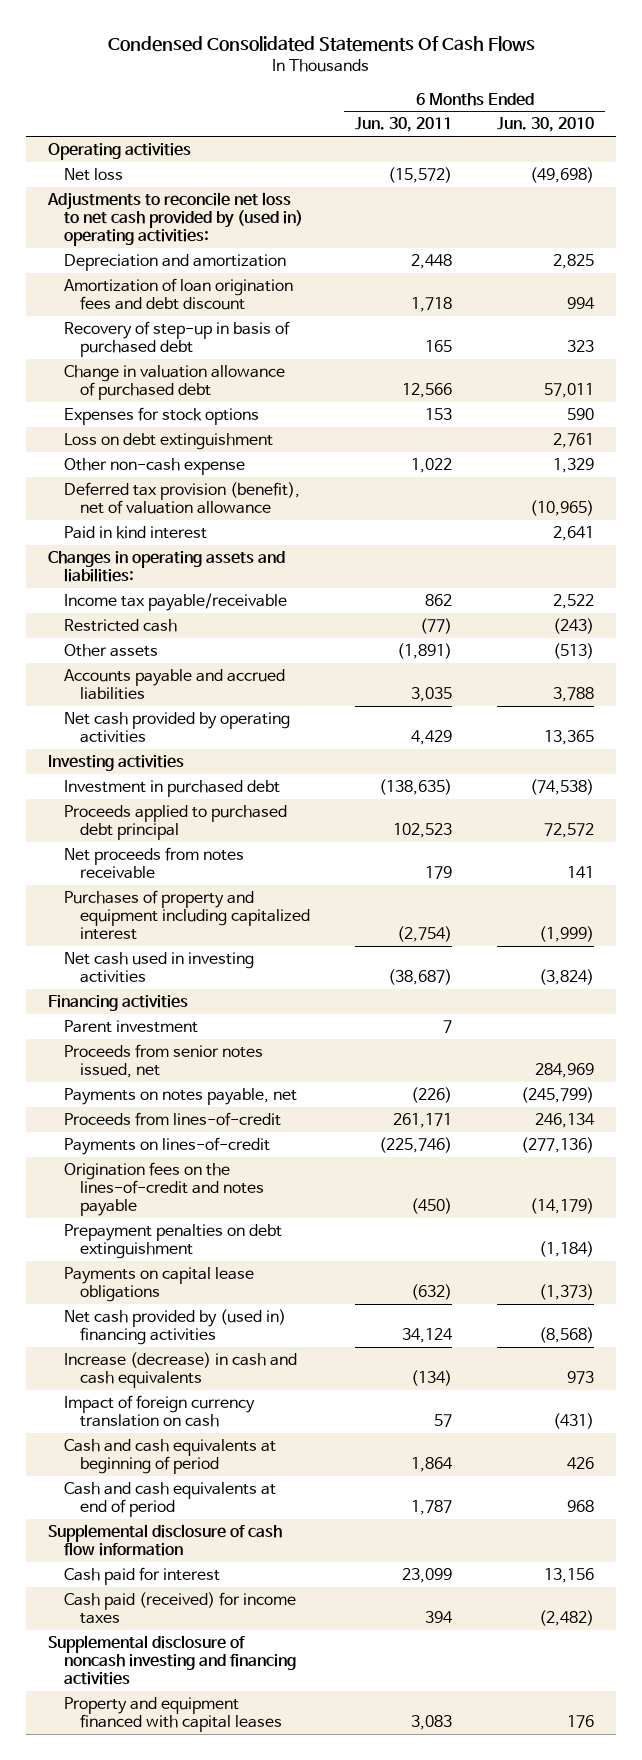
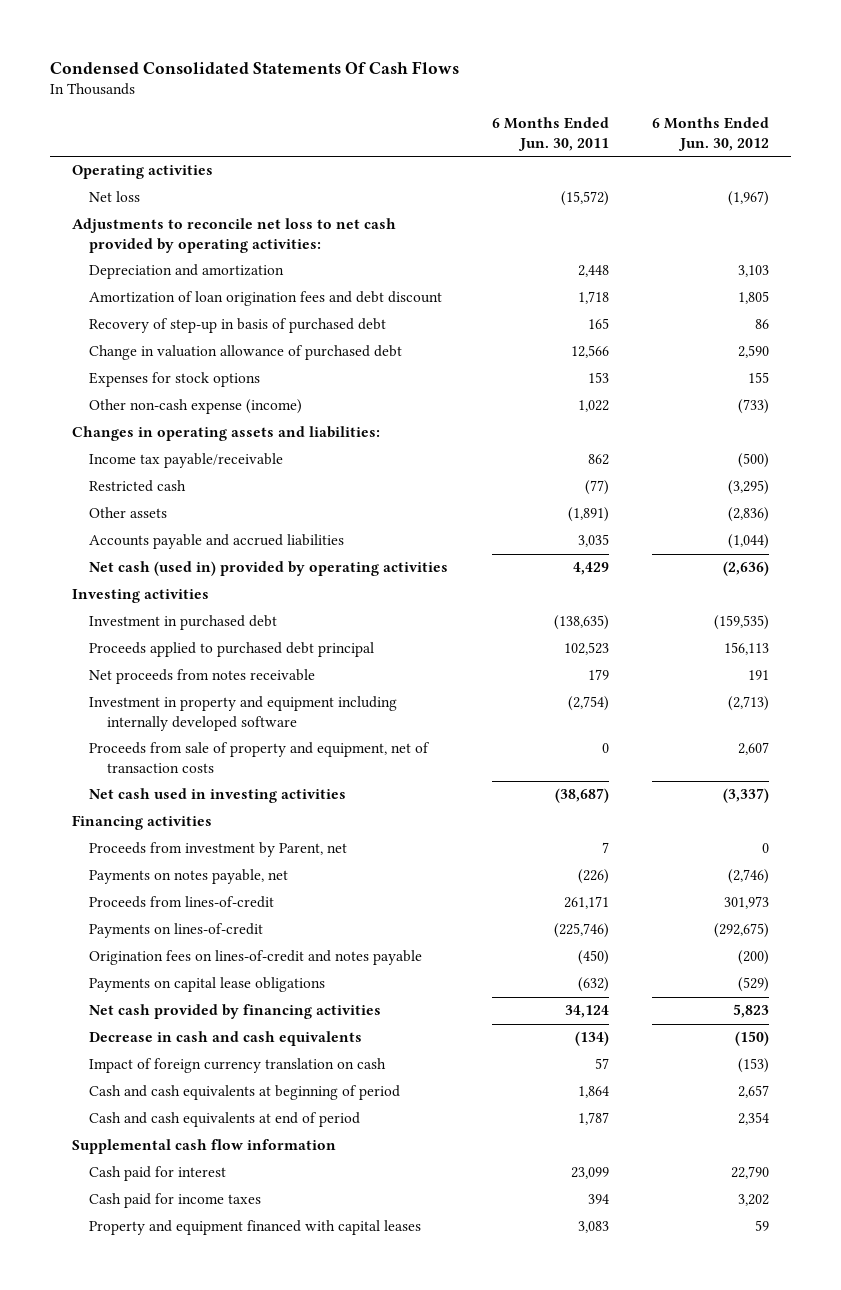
- | 6 Months Ended Jun. 30, 2011 | 6 Months Ended Jun. 30, 2010
+ | 6 Months Ended Jun. 30, 2011 | 6 Months Ended Jun. 30, 2012
- Adjustments to reconcile net loss to net cash provided by (used in) operating activities:
+ Adjustments to reconcile net loss to net cash provided by operating activities:
- Loss on debt extinguishment | | 2,761
- Other non-cash expense | 1,022 | 1,329
- Deferred tax provision (benefit), net of valuation allowance | | (10,965)
- Paid in kind interest | | 2,641
+ Other non-cash expense (income) | 1,022 | (733)
- Net cash provided by operating activities | 4,429 | 13,365
+ Net cash (used in) provided by operating activities | 4,429 | (2,636)
- Purchases of property and equipment including capitalized interest | (2,754) | (1,999)
+ Investment in property and equipment including internally developed software | (2,754) | (2,713)
+ Proceeds from sale of property and equipment, net of transaction costs | 0 | 2,607
- Parent investment | 7 |
- Proceeds from senior notes issued, net | | 284,969
+ Proceeds from investment by Parent, net | 7 | 0
- Origination fees on the lines-of-credit and notes payable | (450) | (14,179)
- Prepayment penalties on debt extinguishment | | (1,184)
+ Origination fees on lines-of-credit and notes payable | (450) | (200)
- Net cash provided by (used in) financing activities | 34,124 | (8,568)
- Increase (decrease) in cash and cash equivalents | (134) | 973
+ Net cash provided by financing activities | 34,124 | 5,823
+ Decrease in cash and cash equivalents | (134) | (150)
- Supplemental disclosure of cash flow information
+ Supplemental cash flow information
- Cash paid (received) for income taxes | 394 | (2,482)
- Supplemental disclosure of noncash investing and financing activities
+ Cash paid for income taxes | 394 | 3,202

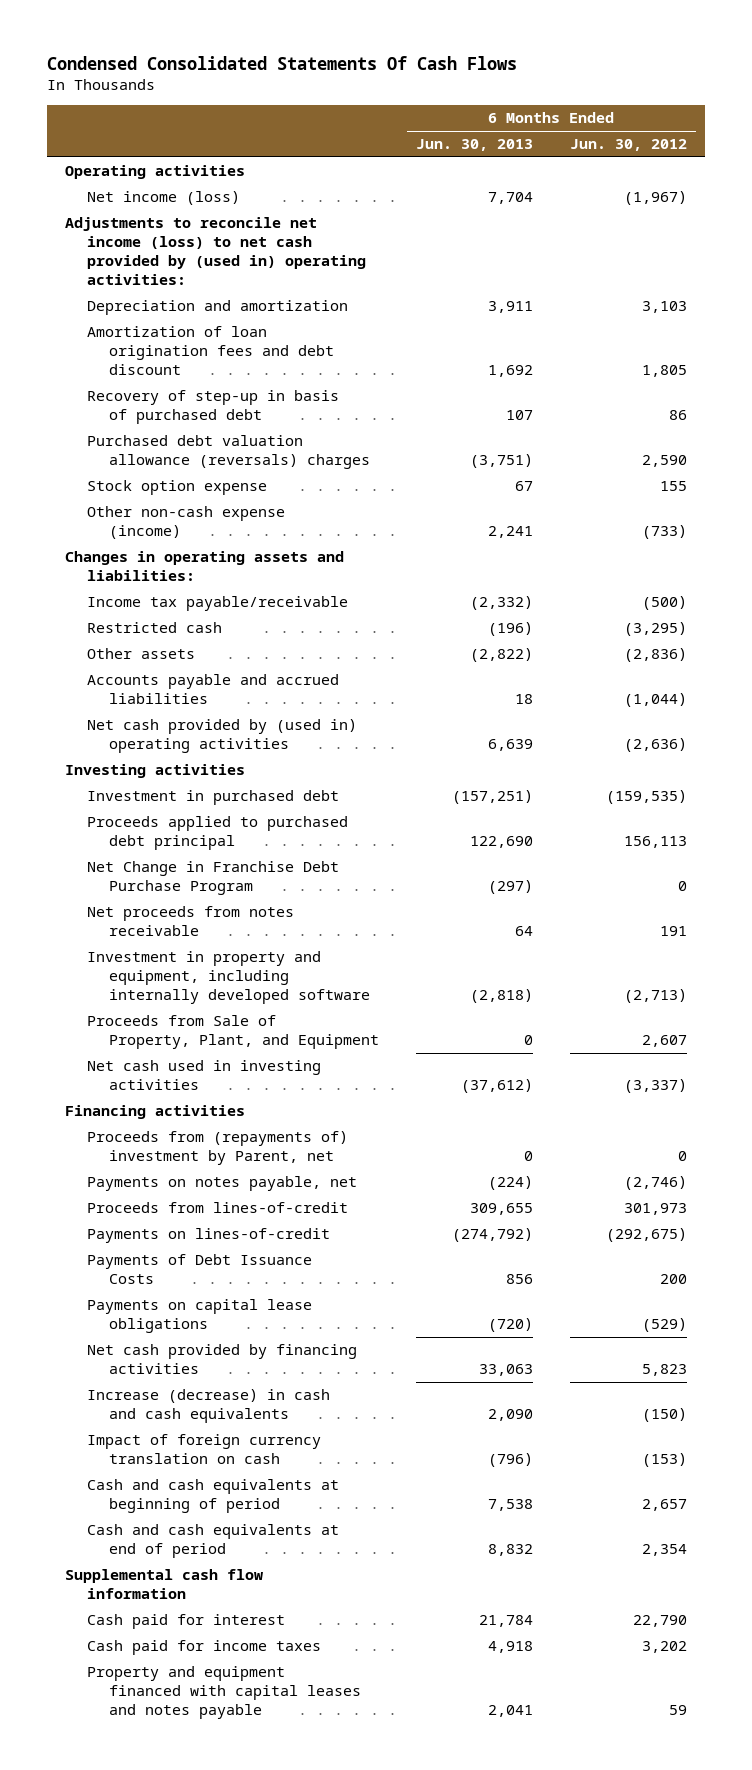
- | 6 Months Ended Jun. 30, 2011 | 6 Months Ended Jun. 30, 2012
+ | 6 Months Ended Jun. 30, 2013 | 6 Months Ended Jun. 30, 2012
- Net loss | (15,572) | (1,967)
- Adjustments to reconcile net loss to net cash provided by operating activities:
+ Net income (loss) | 7,704 | (1,967)
+ Adjustments to reconcile net income (loss) to net cash provided by (used in) operating activities:
- Change in valuation allowance of purchased debt | 12,566 | 2,590
- Expenses for stock options | 153 | 155
+ Purchased debt valuation allowance (reversals) charges | (3,751) | 2,590
+ Stock option expense | 67 | 155
- Net cash (used in) provided by operating activities | 4,429 | (2,636)
+ Net cash provided by (used in) operating activities | 6,639 | (2,636)
+ Net Change in Franchise Debt Purchase Program | (297) | 0
- Investment in property and equipment including internally developed software | (2,754) | (2,713)
- Proceeds from sale of property and equipment, net of transaction costs | 0 | 2,607
+ Investment in property and equipment, including internally developed software | (2,818) | (2,713)
+ Proceeds from Sale of Property, Plant, and Equipment | 0 | 2,607
- Proceeds from investment by Parent, net | 7 | 0
+ Proceeds from (repayments of) investment by Parent, net | 0 | 0
- Origination fees on lines-of-credit and notes payable | (450) | (200)
+ Payments of Debt Issuance Costs | 856 | 200
- Decrease in cash and cash equivalents | (134) | (150)
+ Increase (decrease) in cash and cash equivalents | 2,090 | (150)
- Property and equipment financed with capital leases | 3,083 | 59
+ Property and equipment financed with capital leases and notes payable | 2,041 | 59

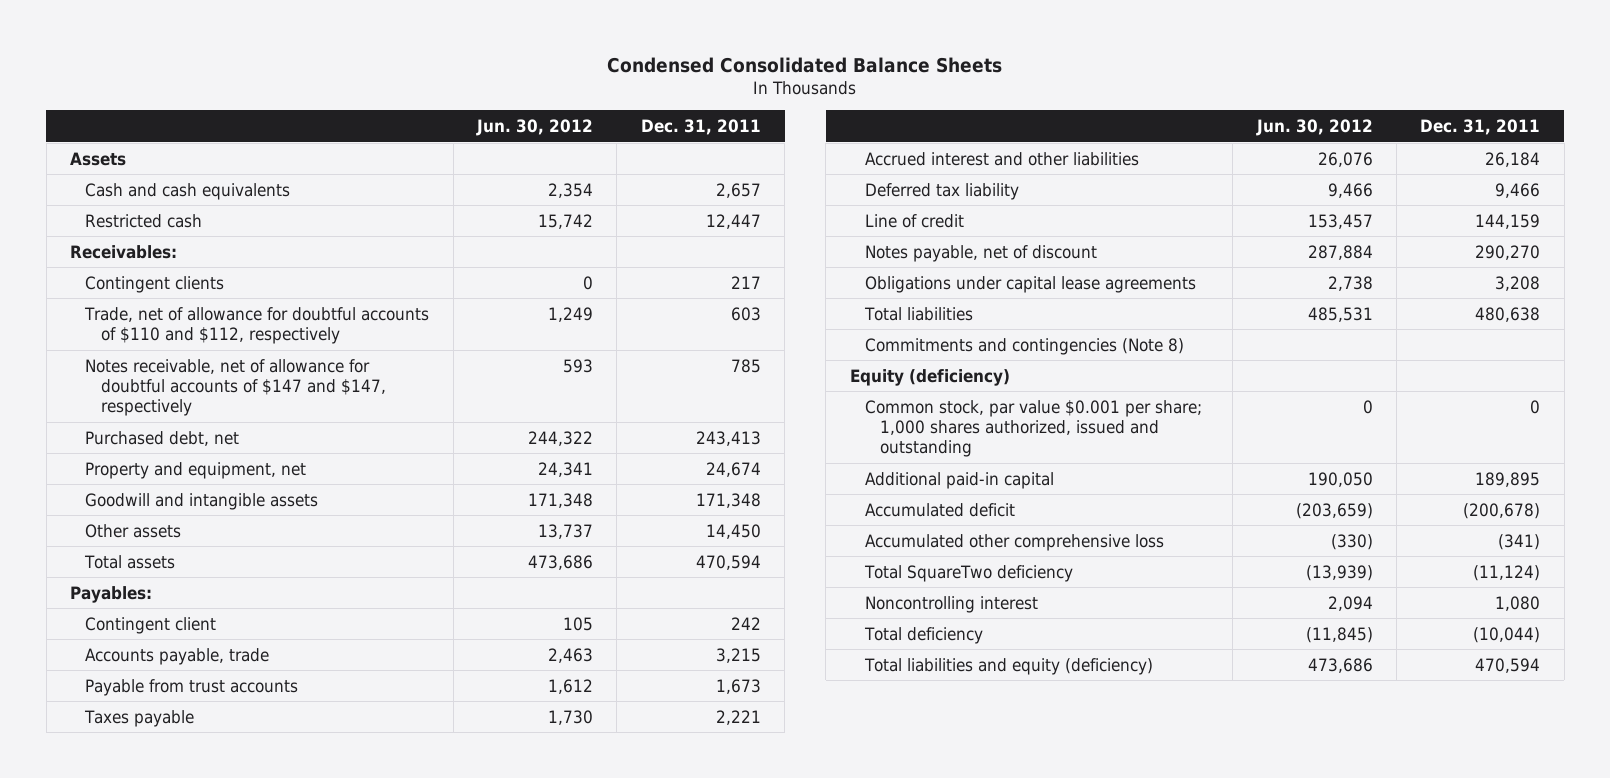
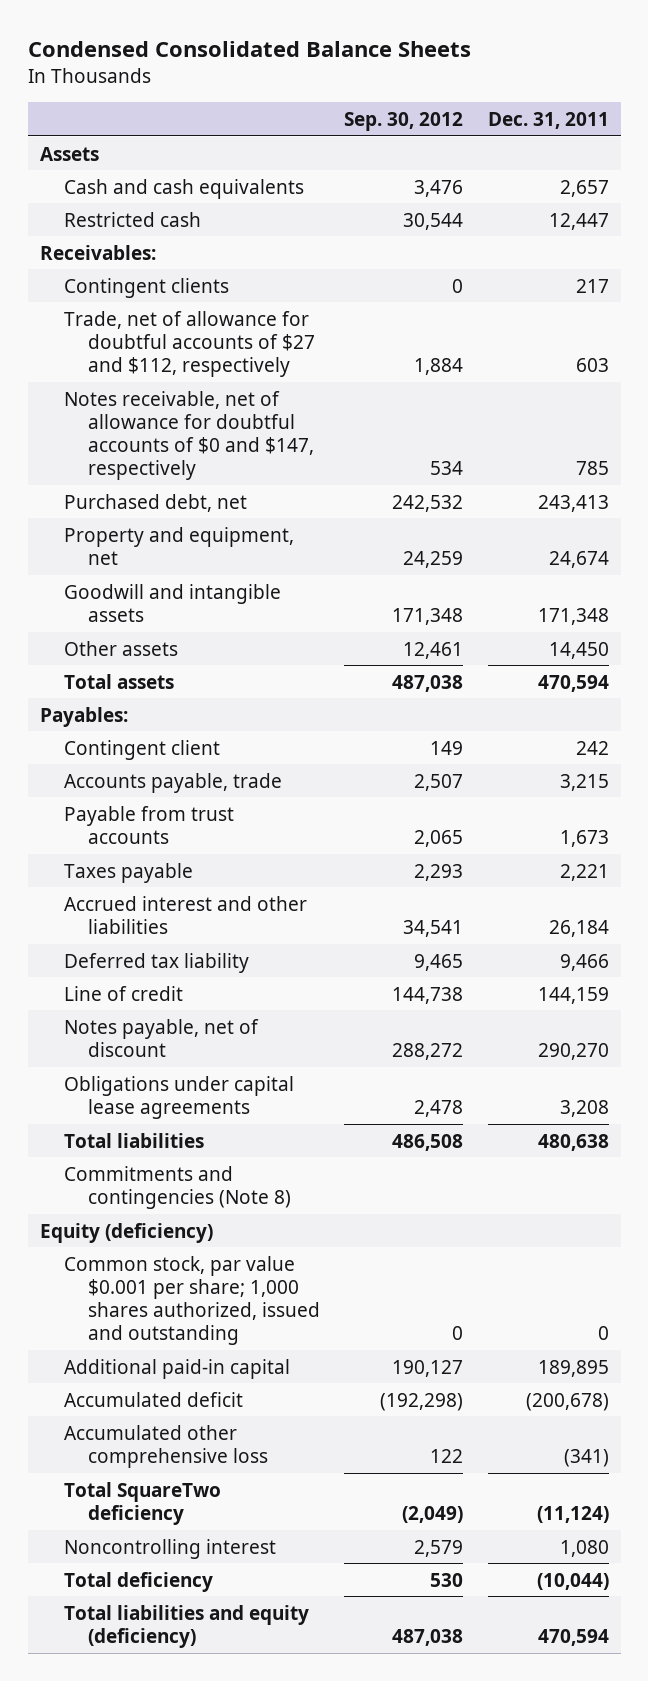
- | Jun. 30, 2012 | Dec. 31, 2011
+ | Sep. 30, 2012 | Dec. 31, 2011
- Trade, net of allowance for doubtful accounts of $110 and $112, respectively | 1,249 | 603
- Notes receivable, net of allowance for doubtful accounts of $147 and $147, respectively | 593 | 785
+ Trade, net of allowance for doubtful accounts of $27 and $112, respectively | 1,884 | 603
+ Notes receivable, net of allowance for doubtful accounts of $0 and $147, respectively | 534 | 785

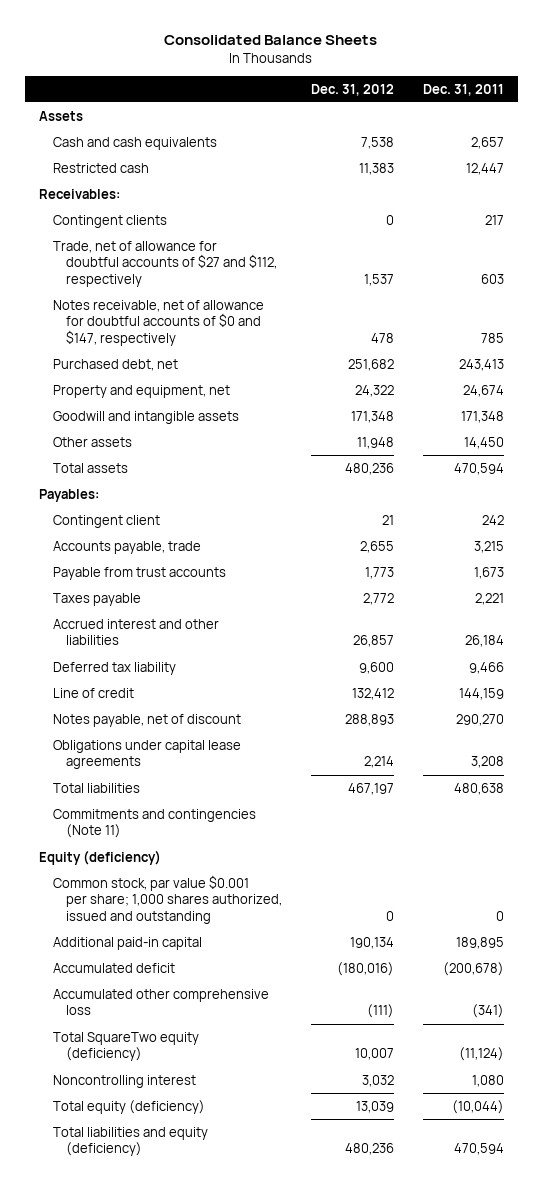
- Condensed Consolidated Balance Sheets
+ Consolidated Balance Sheets
- | Sep. 30, 2012 | Dec. 31, 2011
+ | Dec. 31, 2012 | Dec. 31, 2011
- Commitments and contingencies (Note 8)
+ Commitments and contingencies (Note 11)
- Total SquareTwo deficiency | (2,049) | (11,124)
+ Total SquareTwo equity (deficiency) | 10,007 | (11,124)
- Total deficiency | 530 | (10,044)
+ Total equity (deficiency) | 13,039 | (10,044)

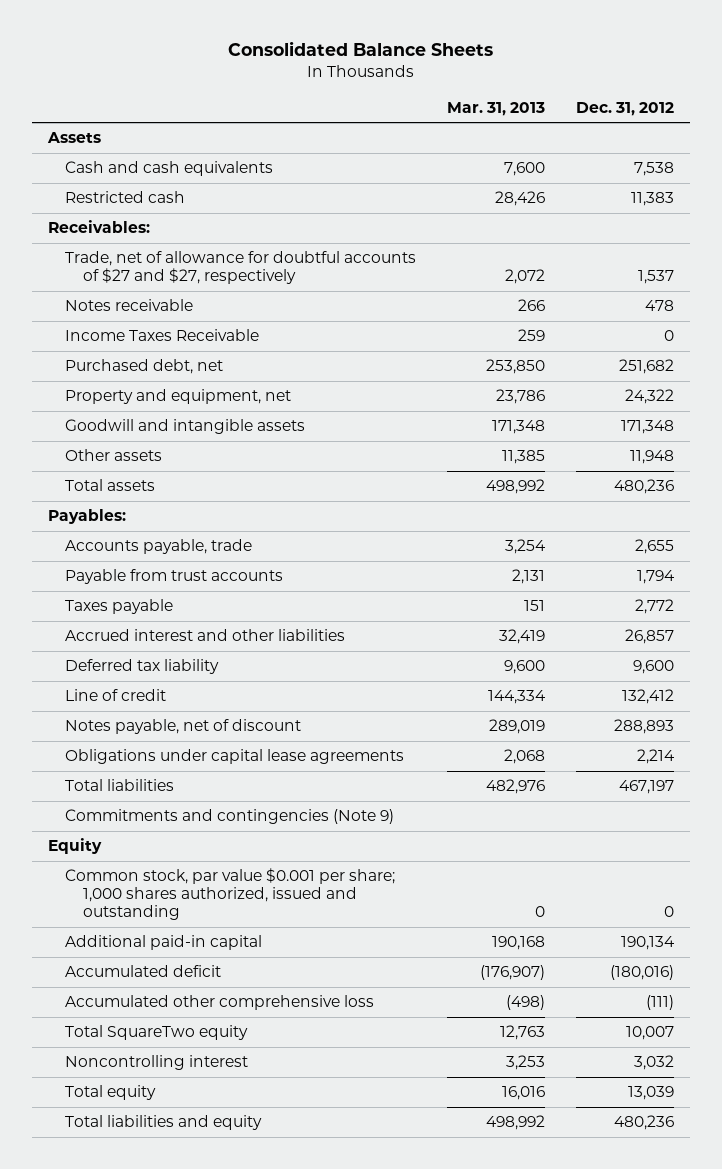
- | Dec. 31, 2012 | Dec. 31, 2011
+ | Mar. 31, 2013 | Dec. 31, 2012
- Contingent clients | 0 | 217
- Trade, net of allowance for doubtful accounts of $27 and $112, respectively | 1,537 | 603
- Notes receivable, net of allowance for doubtful accounts of $0 and $147, respectively | 478 | 785
+ Trade, net of allowance for doubtful accounts of $27 and $27, respectively | 2,072 | 1,537
+ Notes receivable | 266 | 478
+ Income Taxes Receivable | 259 | 0
- Contingent client | 21 | 242
- Payable from trust accounts | 1,773 | 1,673
+ Payable from trust accounts | 2,131 | 1,794
- Commitments and contingencies (Note 11)
- Equity (deficiency)
+ Commitments and contingencies (Note 9)
+ Equity
- Total SquareTwo equity (deficiency) | 10,007 | (11,124)
+ Total SquareTwo equity | 12,763 | 10,007
- Total equity (deficiency) | 13,039 | (10,044)
- Total liabilities and equity (deficiency) | 480,236 | 470,594
+ Total equity | 16,016 | 13,039
+ Total liabilities and equity | 498,992 | 480,236

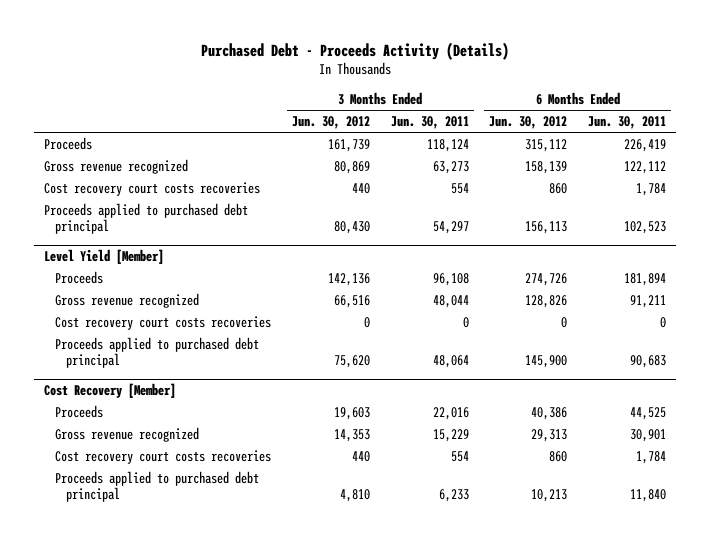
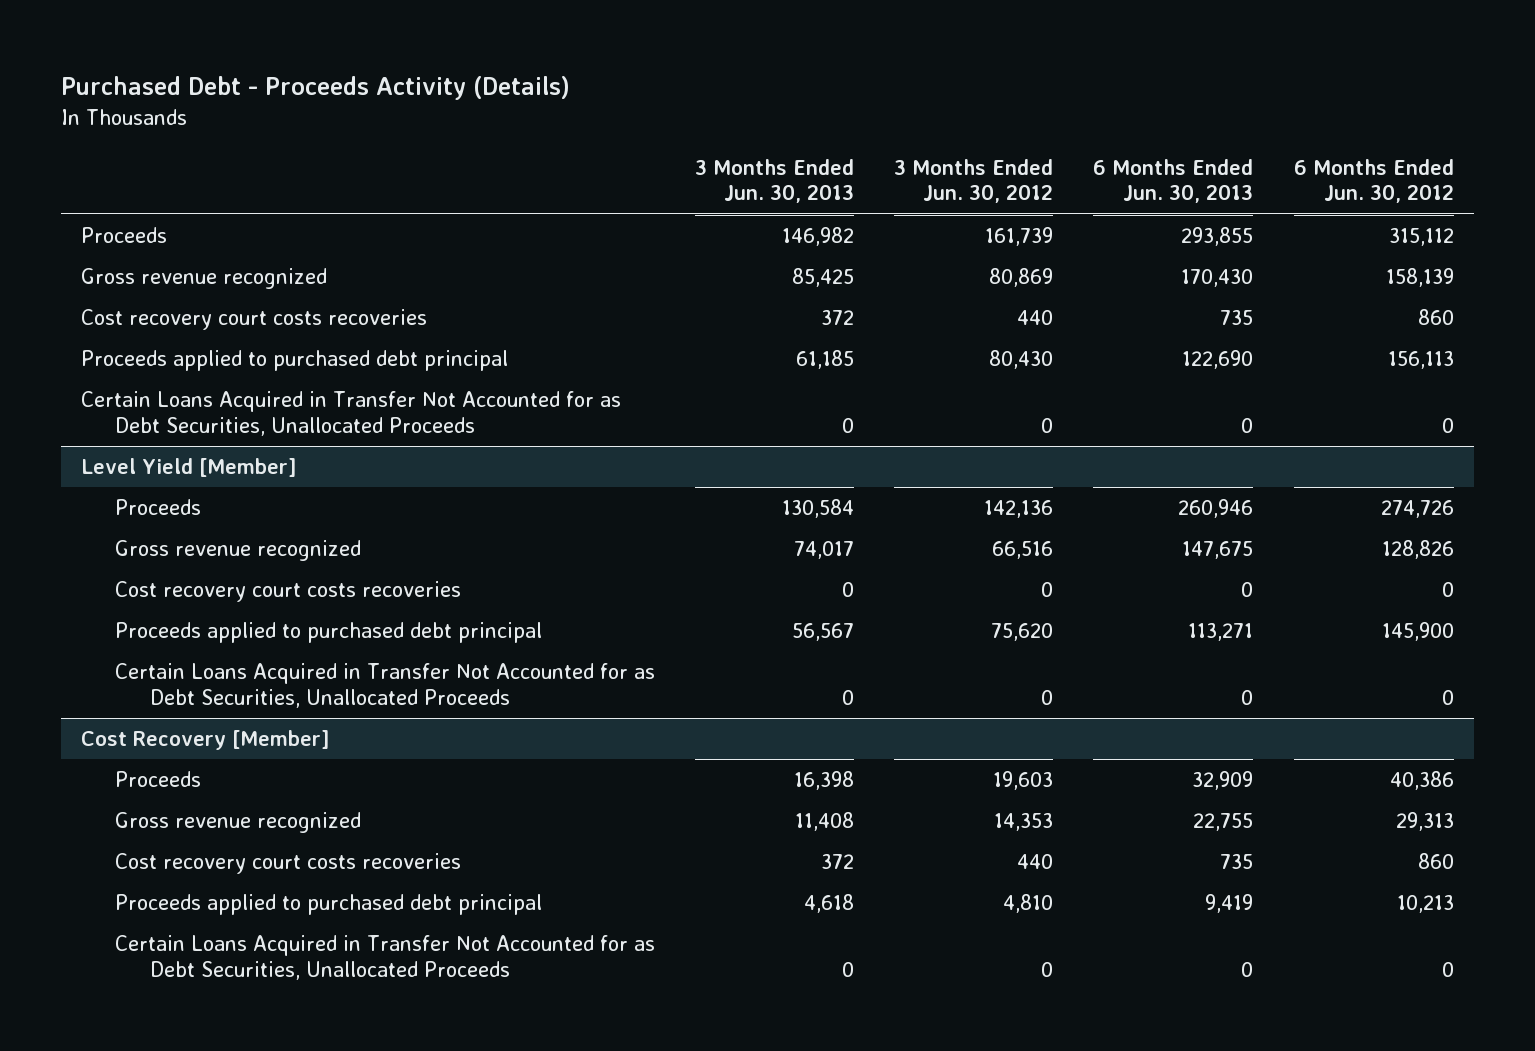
- | 3 Months Ended Jun. 30, 2012 | 3 Months Ended Jun. 30, 2011 | 6 Months Ended Jun. 30, 2012 | 6 Months Ended Jun. 30, 2011
+ | 3 Months Ended Jun. 30, 2013 | 3 Months Ended Jun. 30, 2012 | 6 Months Ended Jun. 30, 2013 | 6 Months Ended Jun. 30, 2012
+ Certain Loans Acquired in Transfer Not Accounted for as Debt Securities, Unallocated Proceeds | 0 | 0 | 0 | 0
@ Level Yield [Member]
+ Certain Loans Acquired in Transfer Not Accounted for as Debt Securities, Unallocated Proceeds | 0 | 0 | 0 | 0
@ Cost Recovery [Member]
+ Certain Loans Acquired in Transfer Not Accounted for as Debt Securities, Unallocated Proceeds | 0 | 0 | 0 | 0

